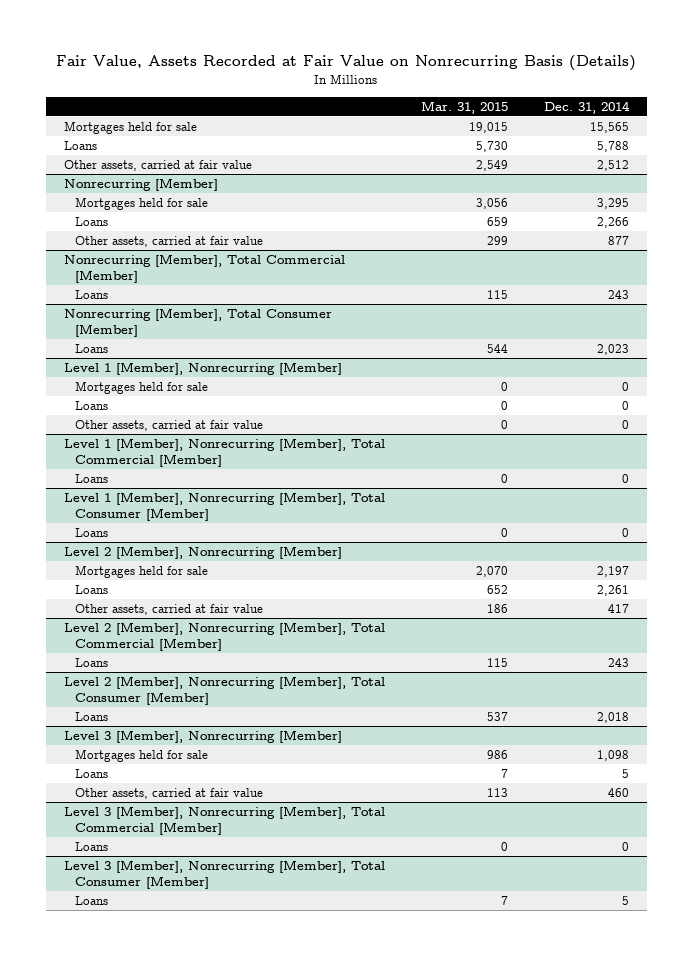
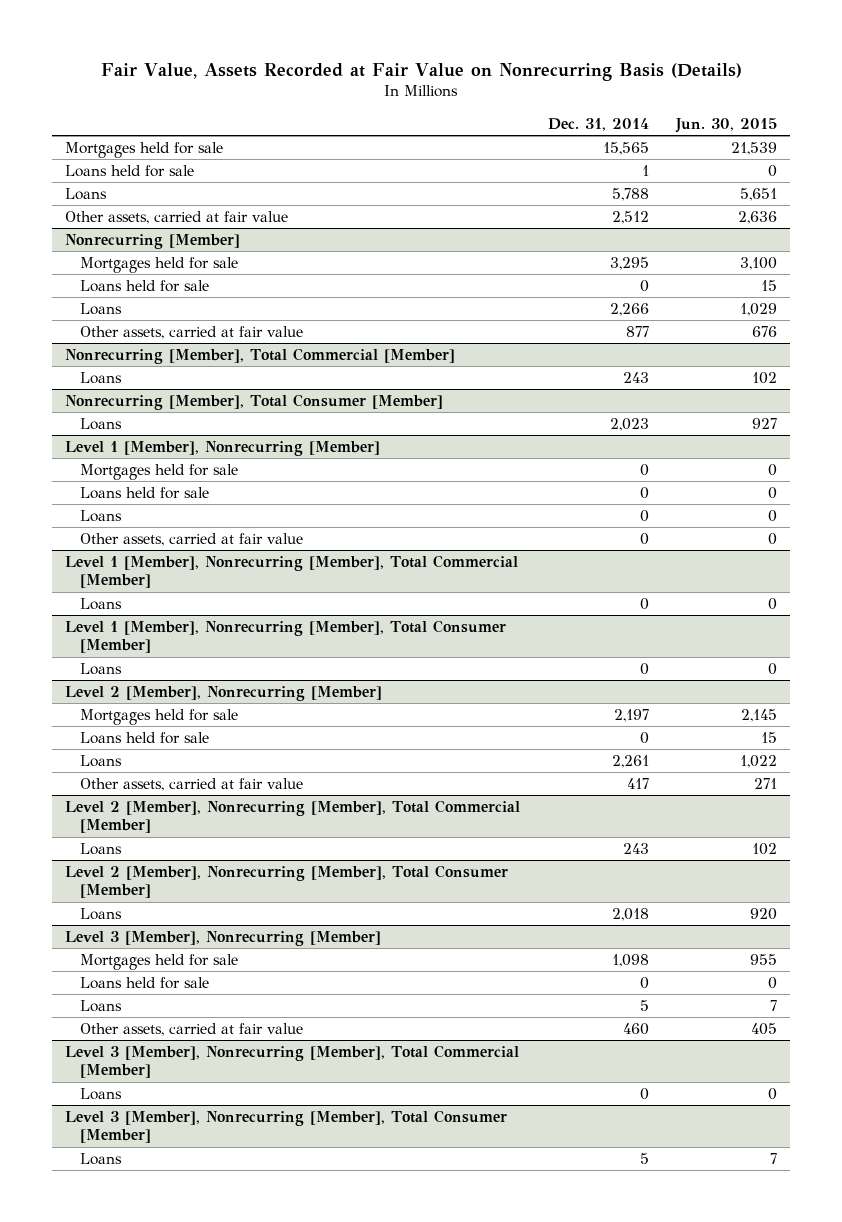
- | Mar. 31, 2015 | Dec. 31, 2014
+ | Dec. 31, 2014 | Jun. 30, 2015
+ Loans held for sale | 1 | 0
@ Nonrecurring [Member]
+ Loans held for sale | 0 | 15
@ Level 1 [Member], Nonrecurring [Member]
+ Loans held for sale | 0 | 0
@ Level 2 [Member], Nonrecurring [Member]
+ Loans held for sale | 0 | 15
@ Level 3 [Member], Nonrecurring [Member]
+ Loans held for sale | 0 | 0

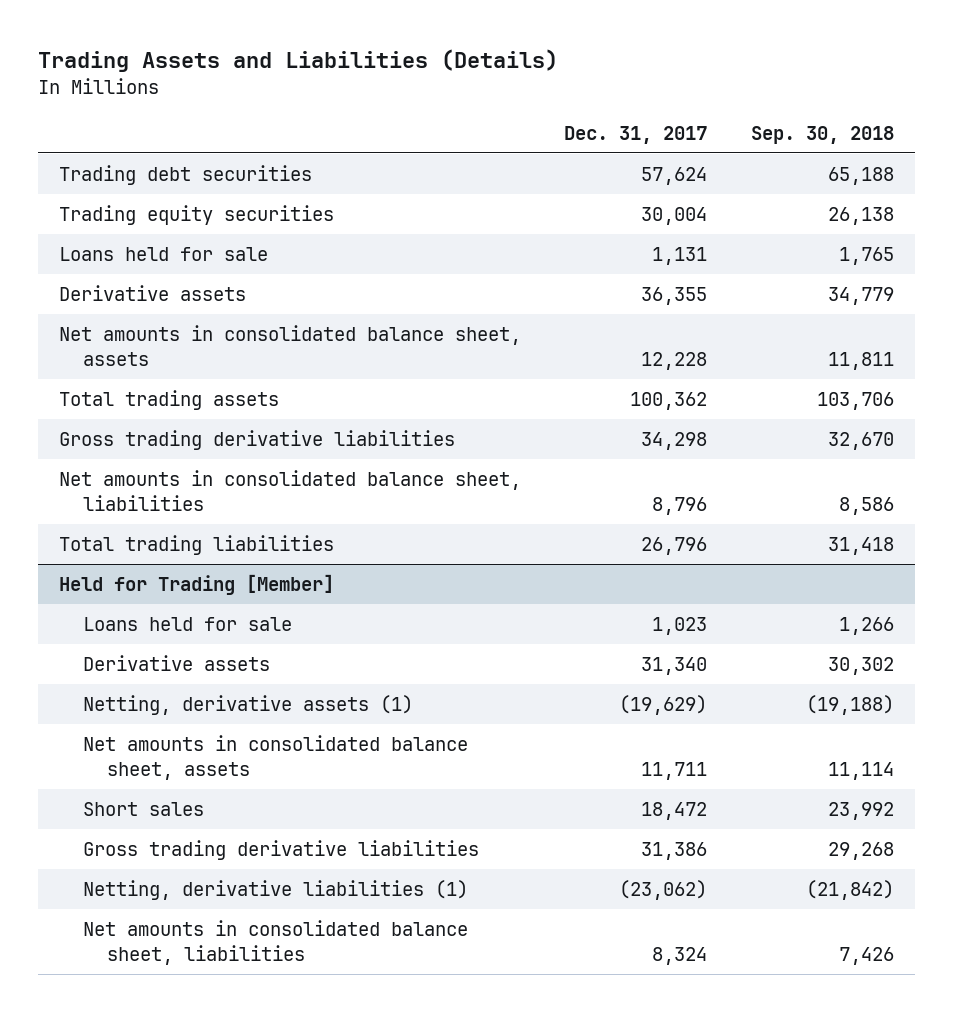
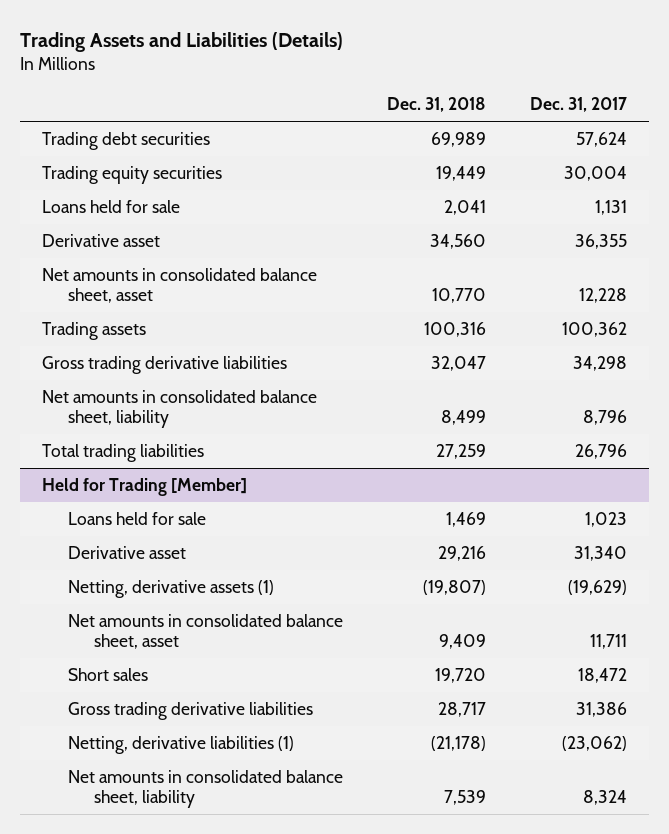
- | Dec. 31, 2017 | Sep. 30, 2018
+ | Dec. 31, 2018 | Dec. 31, 2017
- Derivative assets | 36,355 | 34,779
- Net amounts in consolidated balance sheet, assets | 12,228 | 11,811
- Total trading assets | 100,362 | 103,706
+ Derivative asset | 34,560 | 36,355
+ Net amounts in consolidated balance sheet, asset | 10,770 | 12,228
+ Trading assets | 100,316 | 100,362
- Net amounts in consolidated balance sheet, liabilities | 8,796 | 8,586
+ Net amounts in consolidated balance sheet, liability | 8,499 | 8,796
@ Held for Trading [Member]
- Derivative assets | 31,340 | 30,302
+ Derivative asset | 29,216 | 31,340
- Net amounts in consolidated balance sheet, assets | 11,711 | 11,114
+ Net amounts in consolidated balance sheet, asset | 9,409 | 11,711
- Net amounts in consolidated balance sheet, liabilities | 8,324 | 7,426
+ Net amounts in consolidated balance sheet, liability | 7,539 | 8,324

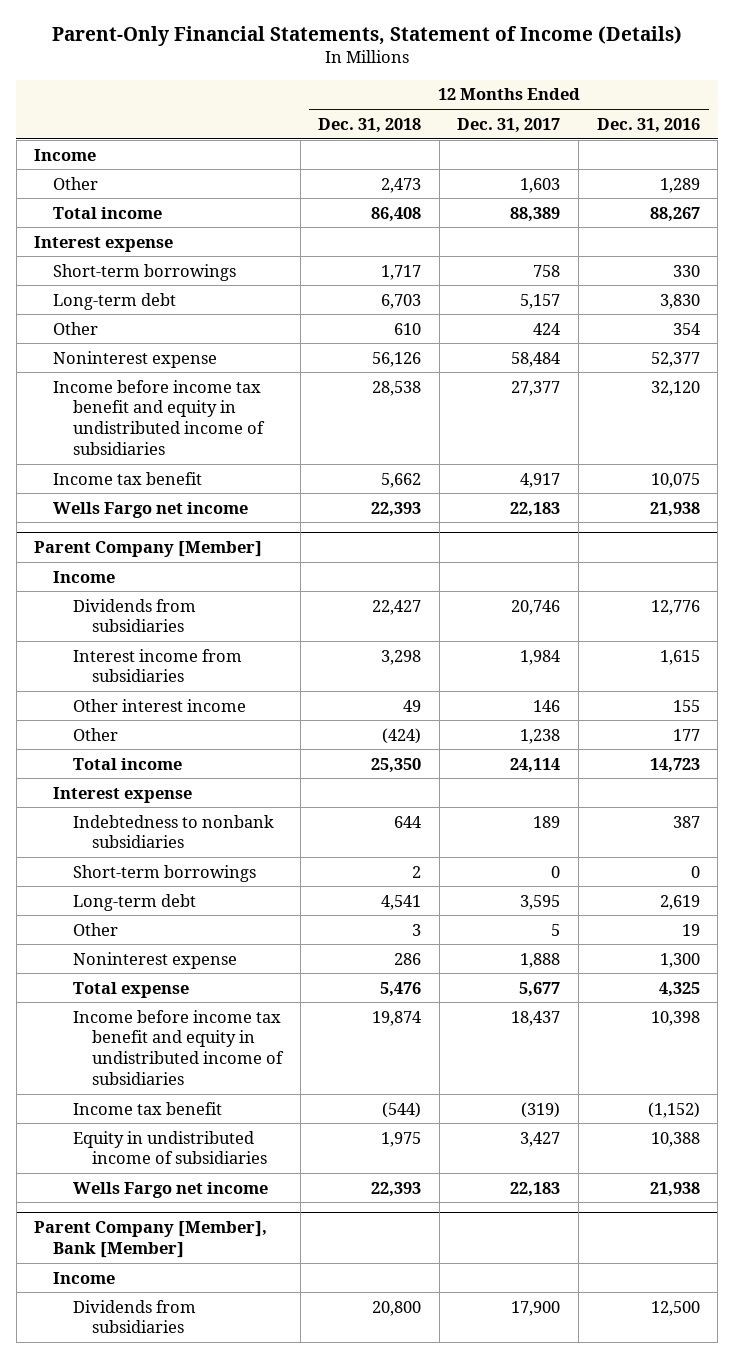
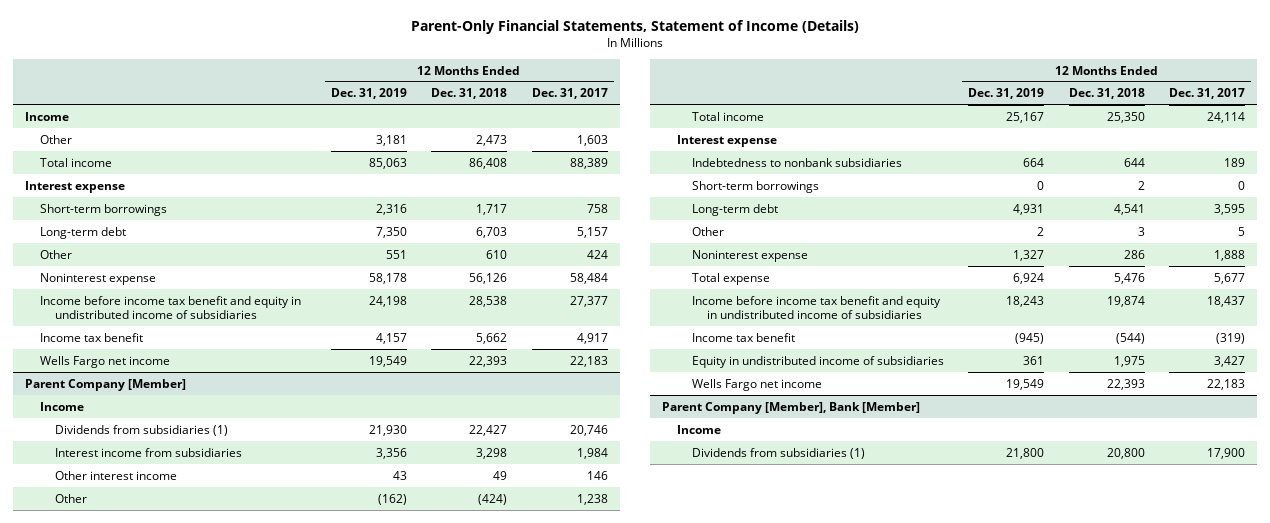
- | 12 Months Ended Dec. 31, 2018 | 12 Months Ended Dec. 31, 2017 | 12 Months Ended Dec. 31, 2016
+ | 12 Months Ended Dec. 31, 2019 | 12 Months Ended Dec. 31, 2018 | 12 Months Ended Dec. 31, 2017
@ Parent Company [Member]
- Dividends from subsidiaries | 22,427 | 20,746 | 12,776
+ Dividends from subsidiaries (1) | 21,930 | 22,427 | 20,746
@ Parent Company [Member], Bank [Member]
- Dividends from subsidiaries | 20,800 | 17,900 | 12,500
+ Dividends from subsidiaries (1) | 21,800 | 20,800 | 17,900

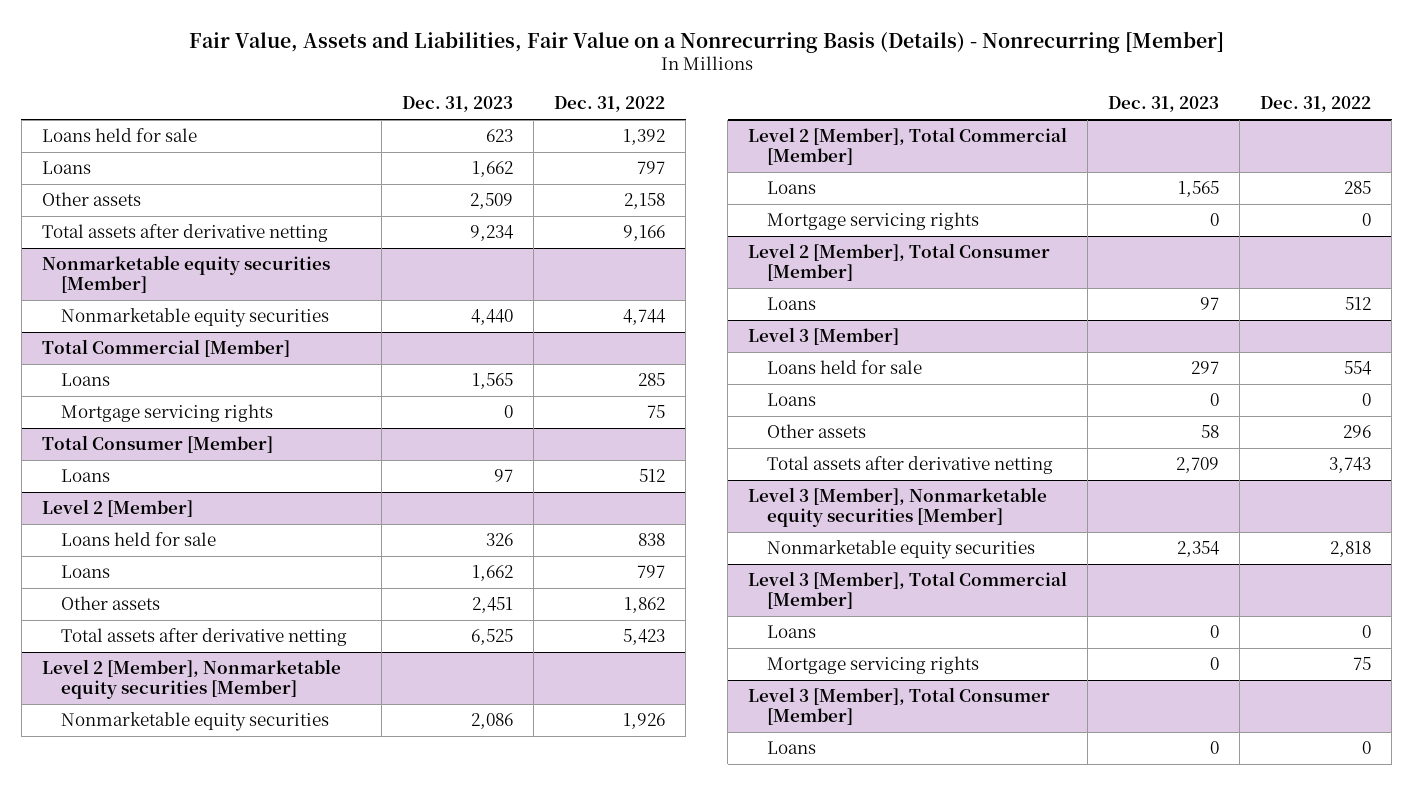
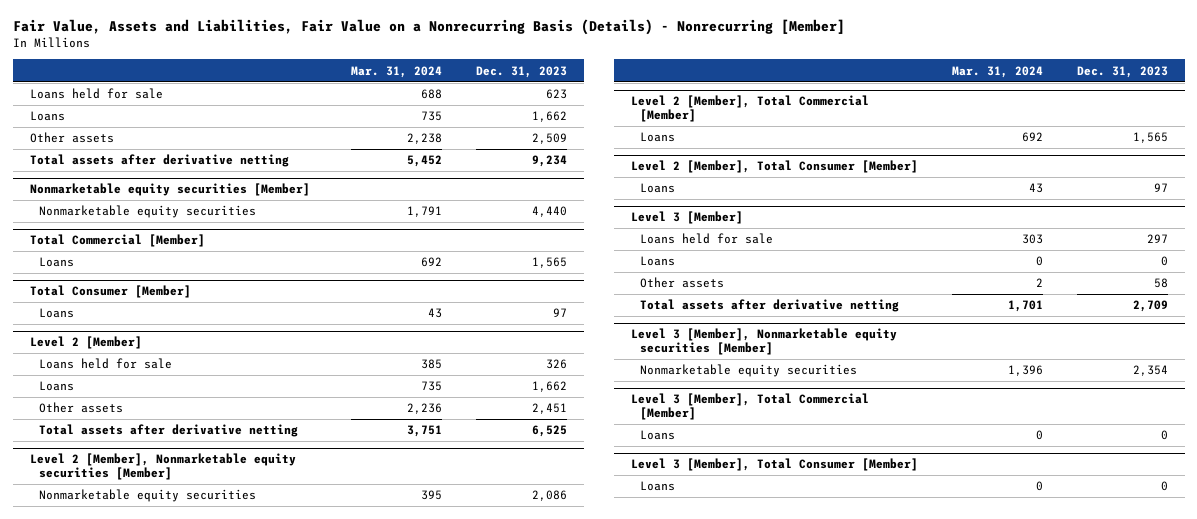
- | Dec. 31, 2023 | Dec. 31, 2022
+ | Mar. 31, 2024 | Dec. 31, 2023
@ Total Commercial [Member]
- Mortgage servicing rights | 0 | 75
@ Level 2 [Member], Total Commercial [Member]
- Mortgage servicing rights | 0 | 0
@ Level 3 [Member], Total Commercial [Member]
- Mortgage servicing rights | 0 | 75

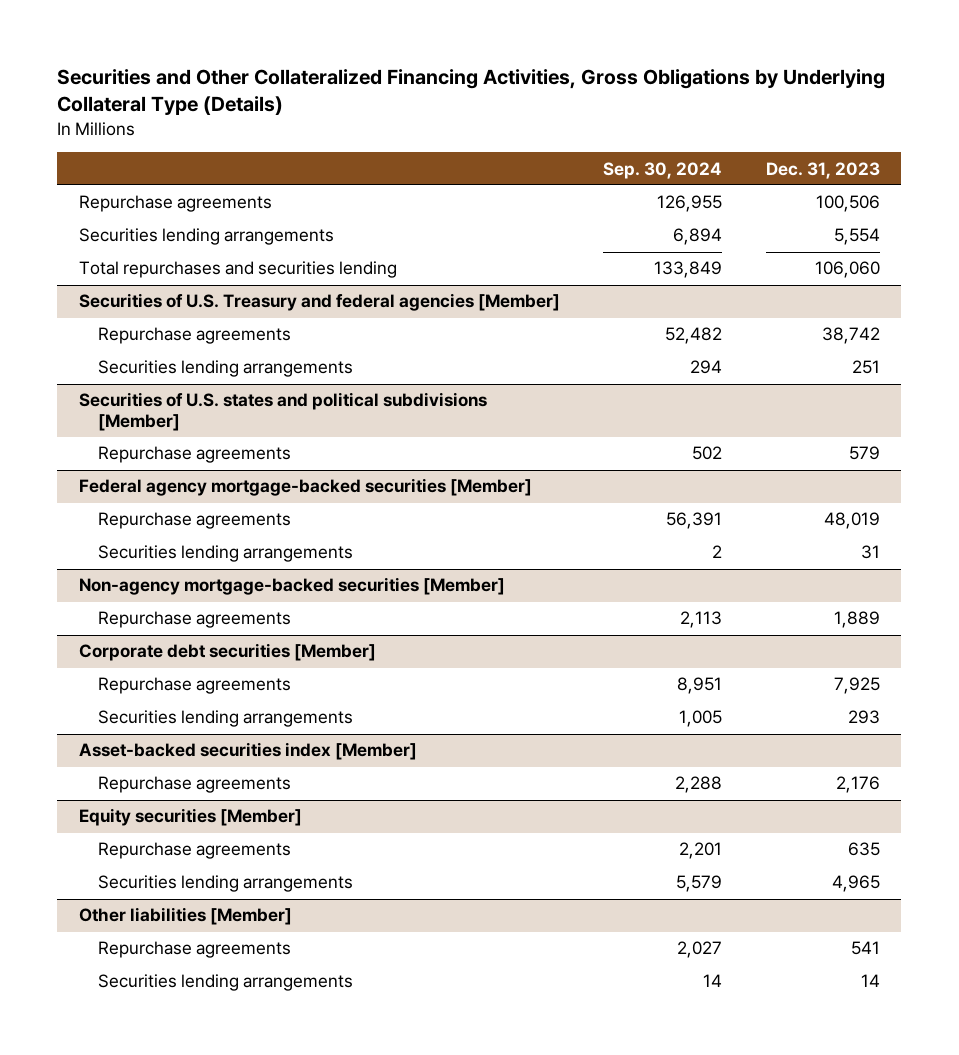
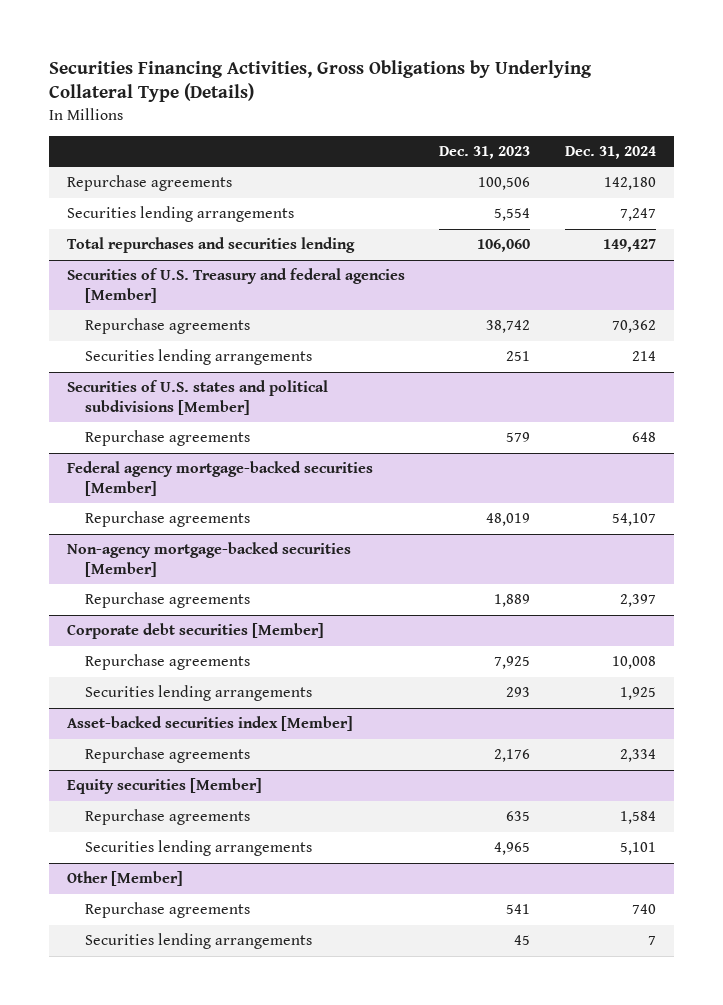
- Securities and Other Collateralized Financing Activities, Gross Obligations by Underlying Collateral Type (Details)
+ Securities Financing Activities, Gross Obligations by Underlying Collateral Type (Details)
- | Sep. 30, 2024 | Dec. 31, 2023
+ | Dec. 31, 2023 | Dec. 31, 2024
@ Federal agency mortgage-backed securities [Member]
- Securities lending arrangements | 2 | 31
- Other liabilities [Member]
+ Other [Member]
- Securities lending arrangements | 14 | 14
+ Securities lending arrangements | 45 | 7

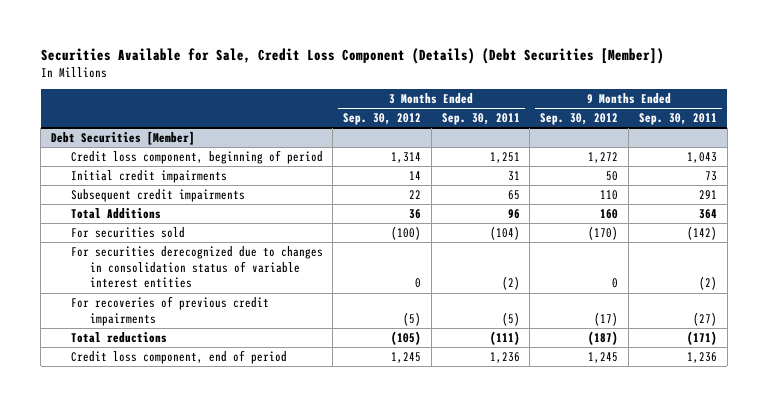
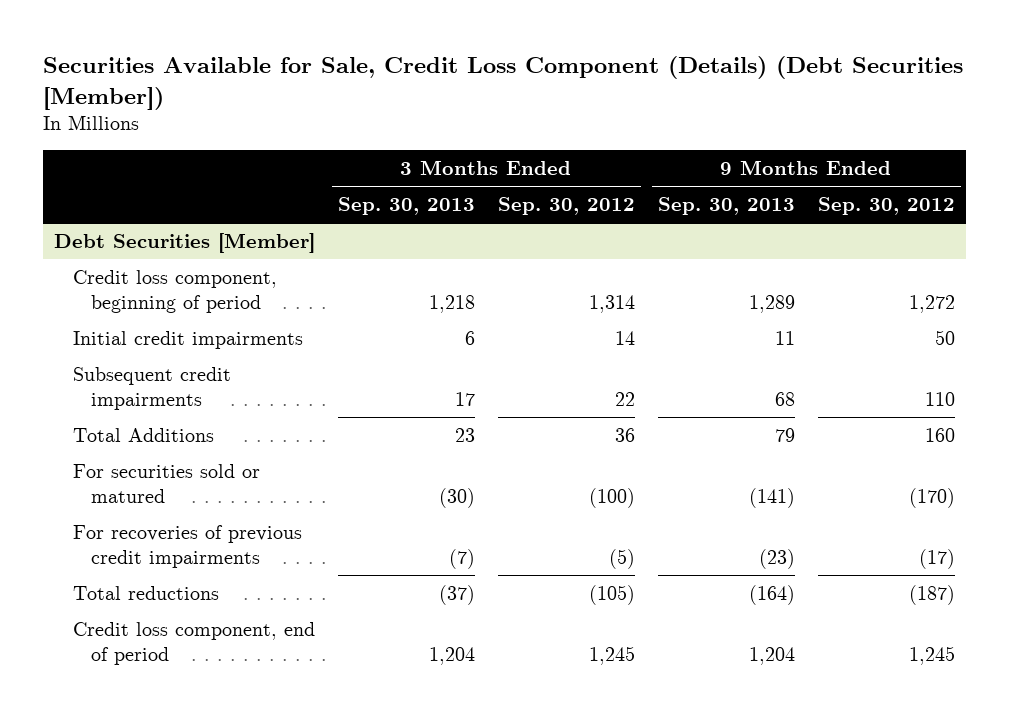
- | 3 Months Ended Sep. 30, 2012 | 3 Months Ended Sep. 30, 2011 | 9 Months Ended Sep. 30, 2012 | 9 Months Ended Sep. 30, 2011
+ | 3 Months Ended Sep. 30, 2013 | 3 Months Ended Sep. 30, 2012 | 9 Months Ended Sep. 30, 2013 | 9 Months Ended Sep. 30, 2012
@ Debt Securities [Member]
- For securities sold | (100) | (104) | (170) | (142)
- For securities derecognized due to changes in consolidation status of variable interest entities | 0 | (2) | 0 | (2)
+ For securities sold or matured | (30) | (100) | (141) | (170)

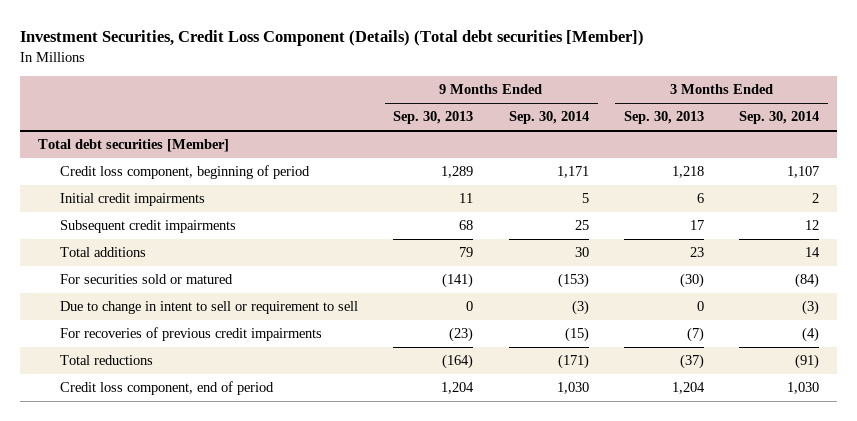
- Securities Available for Sale, Credit Loss Component (Details) (Debt Securities [Member])
+ Investment Securities, Credit Loss Component (Details) (Total debt securities [Member])
- | 3 Months Ended Sep. 30, 2013 | 3 Months Ended Sep. 30, 2012 | 9 Months Ended Sep. 30, 2013 | 9 Months Ended Sep. 30, 2012
+ | 9 Months Ended Sep. 30, 2013 | 9 Months Ended Sep. 30, 2014 | 3 Months Ended Sep. 30, 2013 | 3 Months Ended Sep. 30, 2014
- Debt Securities [Member]
+ Total debt securities [Member]
- Total Additions | 23 | 36 | 79 | 160
+ Total additions | 79 | 30 | 23 | 14
+ Due to change in intent to sell or requirement to sell | 0 | (3) | 0 | (3)

